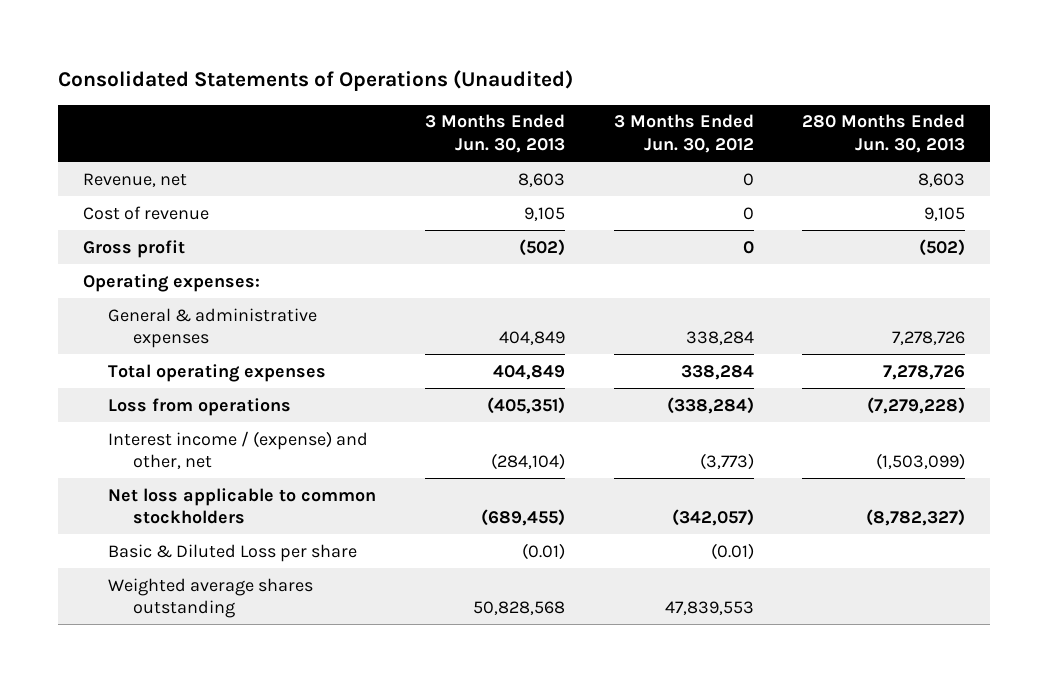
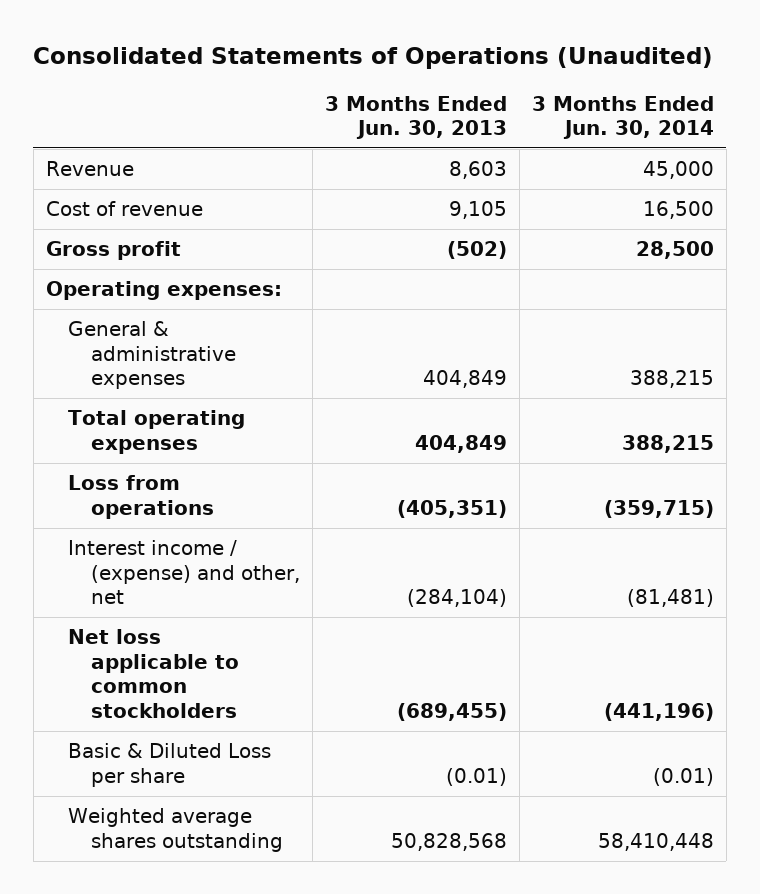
- | 3 Months Ended Jun. 30, 2013 | 3 Months Ended Jun. 30, 2012 | 280 Months Ended Jun. 30, 2013
+ | 3 Months Ended Jun. 30, 2013 | 3 Months Ended Jun. 30, 2014
- Revenue, net | 8,603 | 0 | 8,603
+ Revenue | 8,603 | 45,000

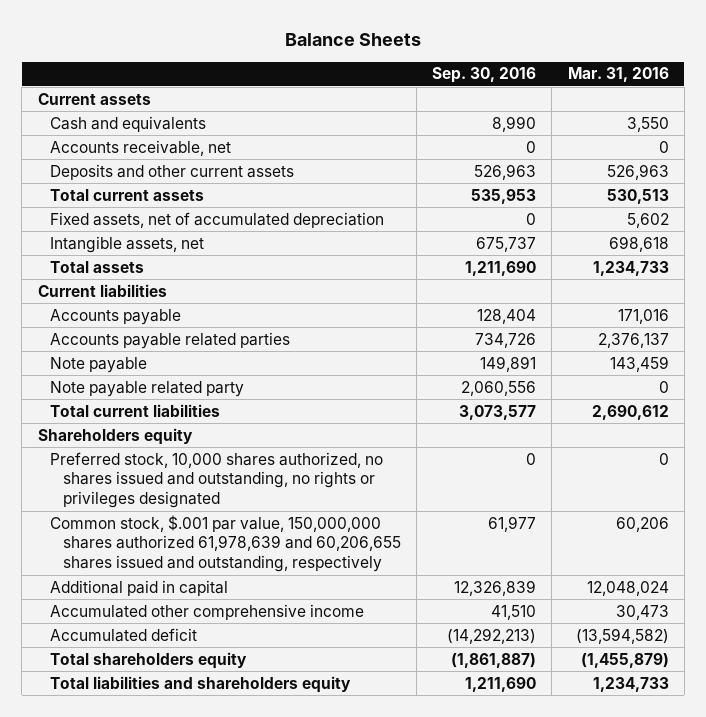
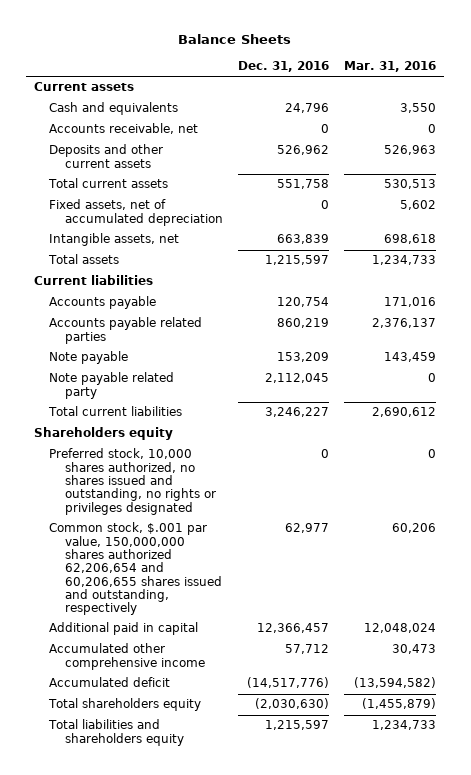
- | Sep. 30, 2016 | Mar. 31, 2016
+ | Dec. 31, 2016 | Mar. 31, 2016
- Common stock, $.001 par value, 150,000,000 shares authorized 61,978,639 and 60,206,655 shares issued and outstanding, respectively | 61,977 | 60,206
+ Common stock, $.001 par value, 150,000,000 shares authorized 62,206,654 and 60,206,655 shares issued and outstanding, respectively | 62,977 | 60,206

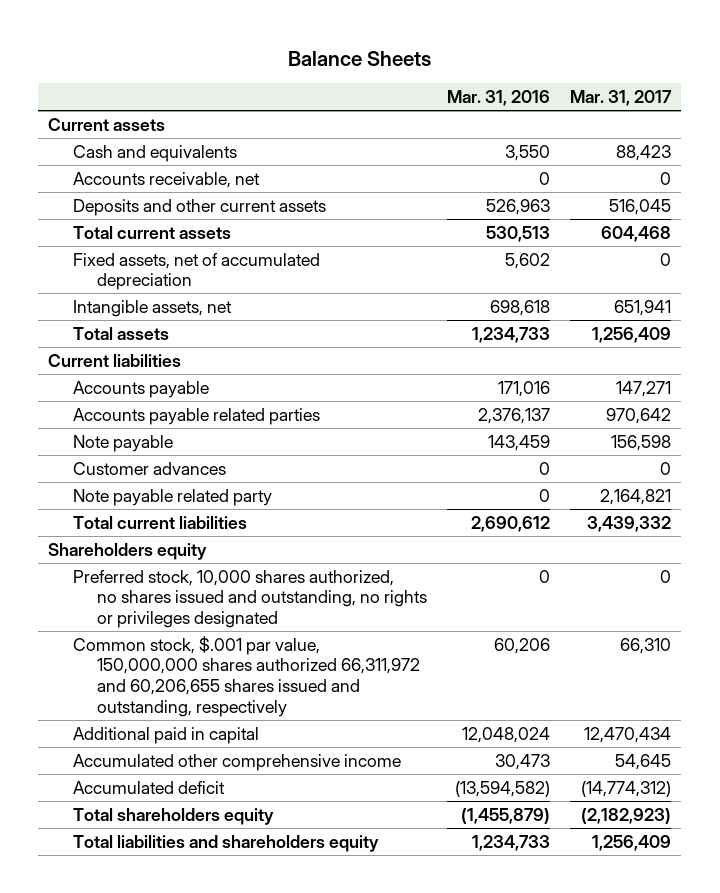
- | Dec. 31, 2016 | Mar. 31, 2016
+ | Mar. 31, 2016 | Mar. 31, 2017
+ Customer advances | 0 | 0
- Common stock, $.001 par value, 150,000,000 shares authorized 62,206,654 and 60,206,655 shares issued and outstanding, respectively | 62,977 | 60,206
+ Common stock, $.001 par value, 150,000,000 shares authorized 66,311,972 and 60,206,655 shares issued and outstanding, respectively | 60,206 | 66,310

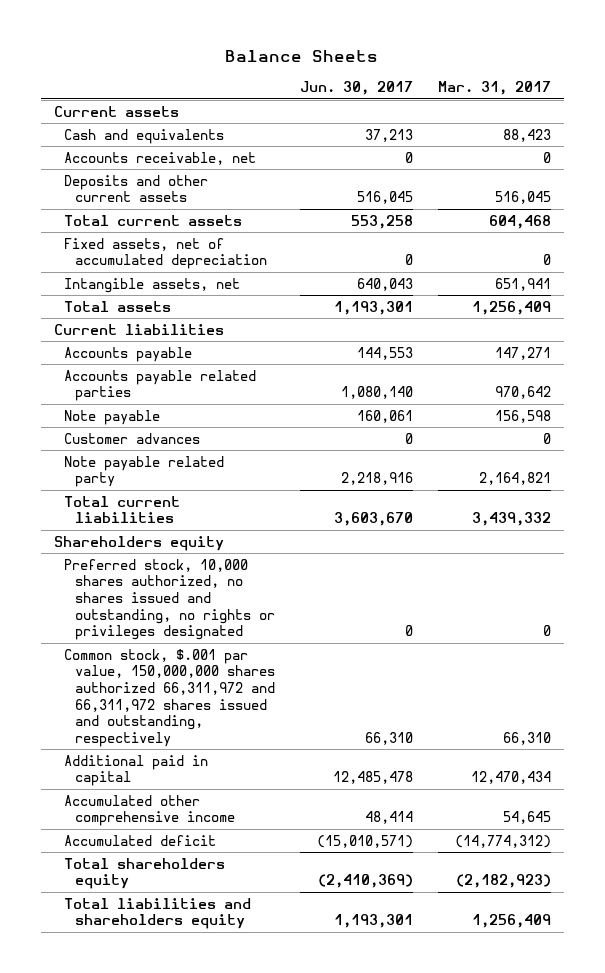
- | Mar. 31, 2016 | Mar. 31, 2017
+ | Jun. 30, 2017 | Mar. 31, 2017
- Common stock, $.001 par value, 150,000,000 shares authorized 66,311,972 and 60,206,655 shares issued and outstanding, respectively | 60,206 | 66,310
+ Common stock, $.001 par value, 150,000,000 shares authorized 66,311,972 and 66,311,972 shares issued and outstanding, respectively | 66,310 | 66,310

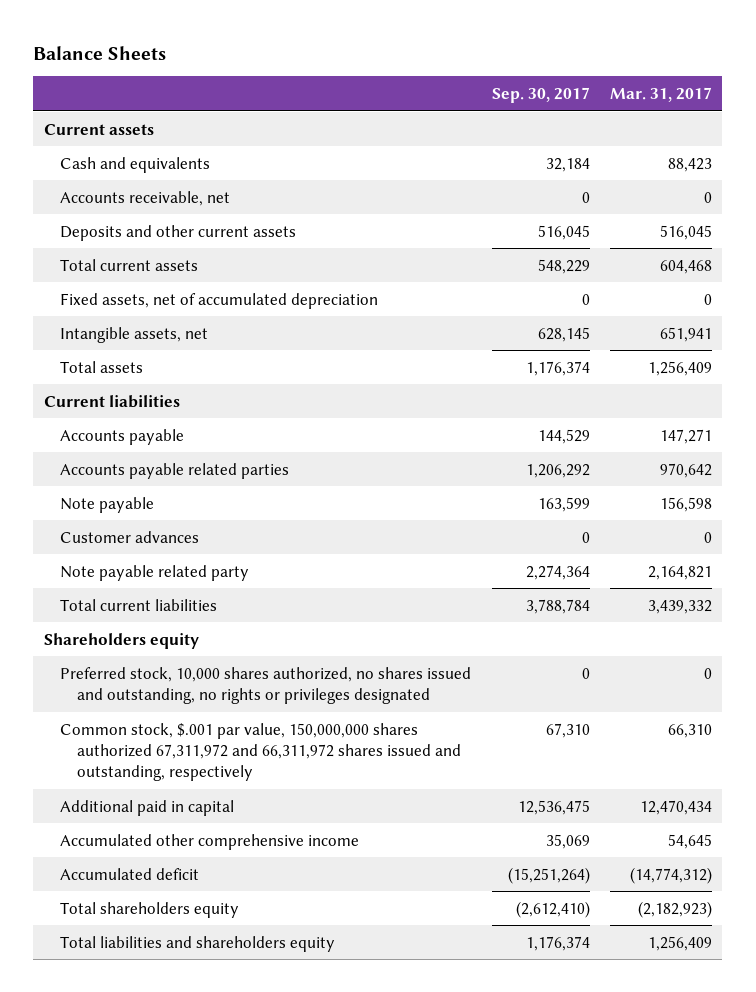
- | Jun. 30, 2017 | Mar. 31, 2017
+ | Sep. 30, 2017 | Mar. 31, 2017
- Common stock, $.001 par value, 150,000,000 shares authorized 66,311,972 and 66,311,972 shares issued and outstanding, respectively | 66,310 | 66,310
+ Common stock, $.001 par value, 150,000,000 shares authorized 67,311,972 and 66,311,972 shares issued and outstanding, respectively | 67,310 | 66,310

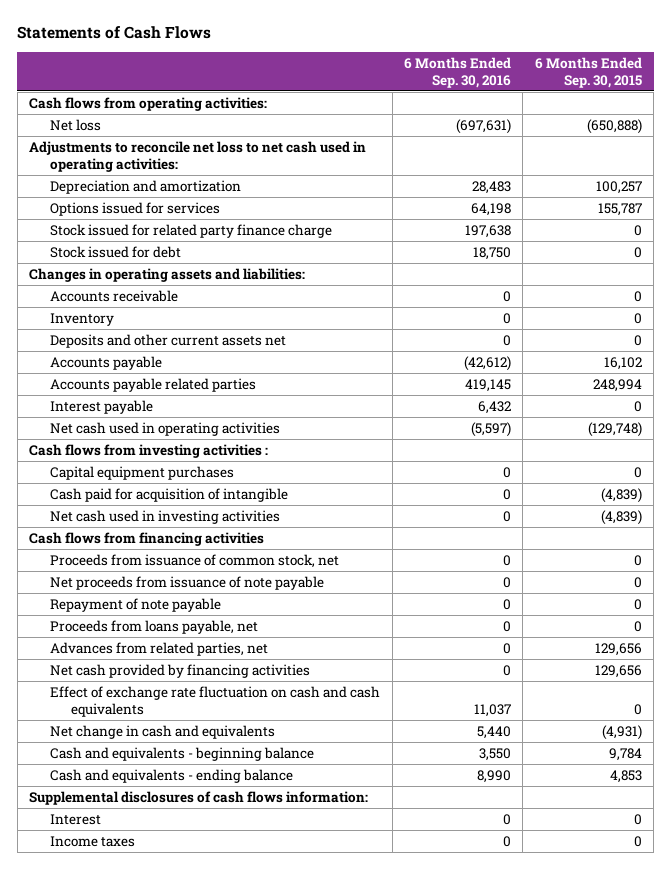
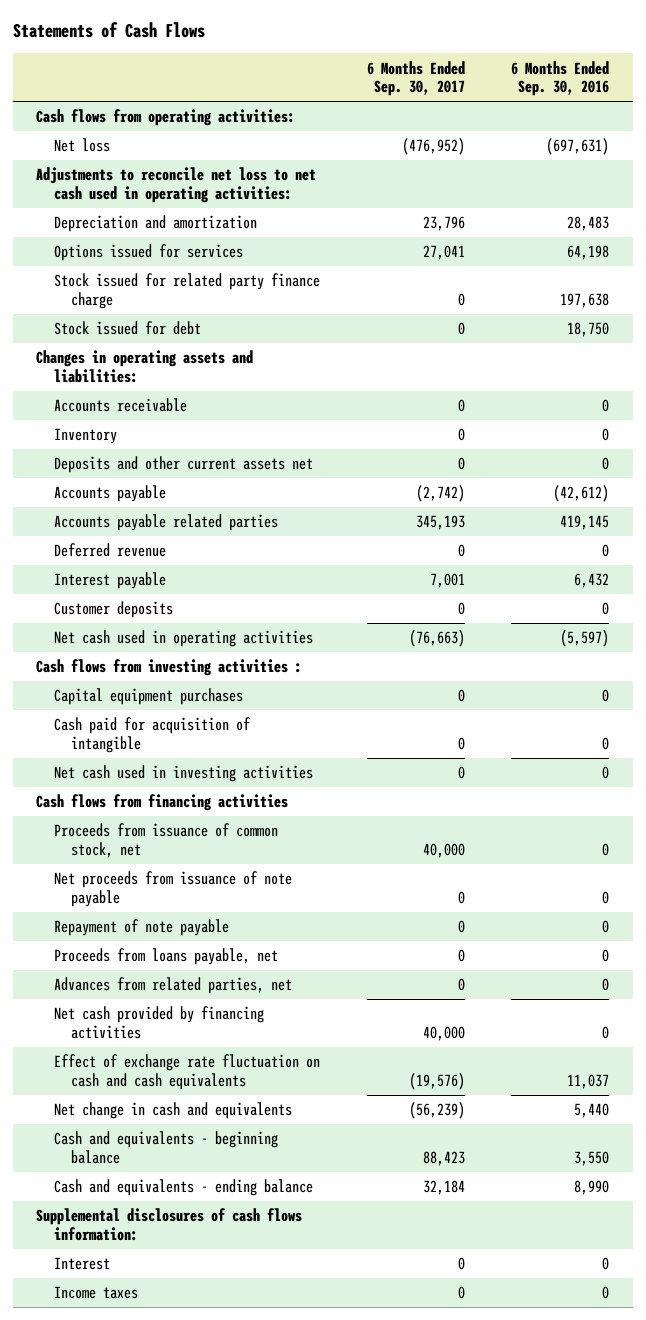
- | 6 Months Ended Sep. 30, 2016 | 6 Months Ended Sep. 30, 2015
+ | 6 Months Ended Sep. 30, 2017 | 6 Months Ended Sep. 30, 2016
+ Deferred revenue | 0 | 0
+ Customer deposits | 0 | 0

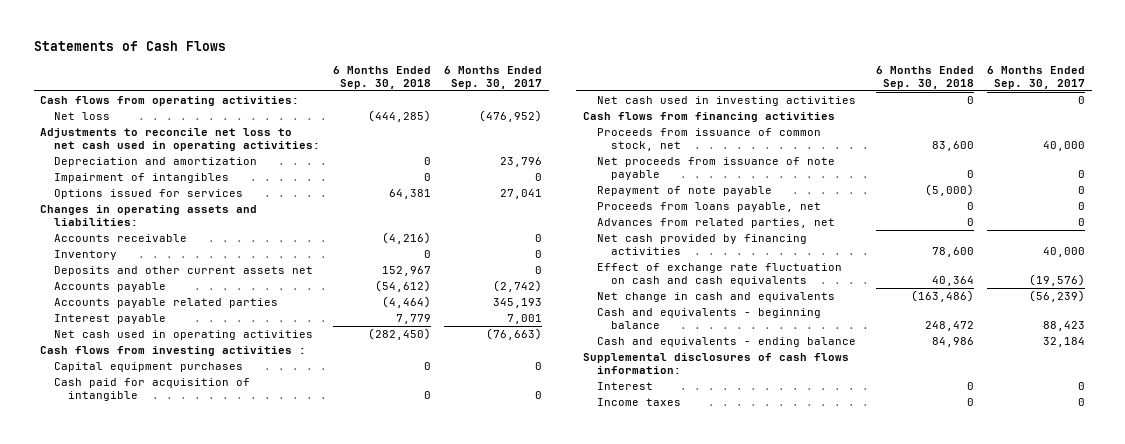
- | 6 Months Ended Sep. 30, 2017 | 6 Months Ended Sep. 30, 2016
+ | 6 Months Ended Sep. 30, 2018 | 6 Months Ended Sep. 30, 2017
+ Impairment of intangibles | 0 | 0
- Stock issued for related party finance charge | 0 | 197,638
- Stock issued for debt | 0 | 18,750
- Deferred revenue | 0 | 0
- Customer deposits | 0 | 0

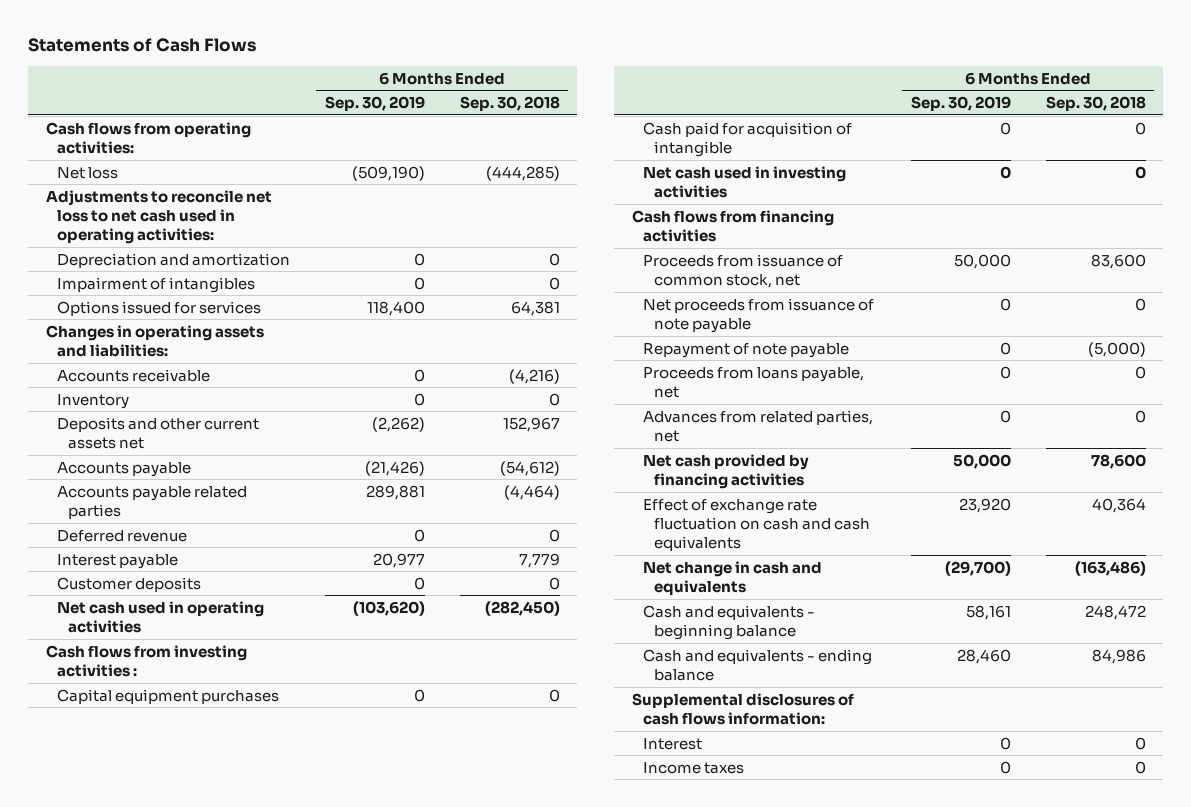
- | 6 Months Ended Sep. 30, 2018 | 6 Months Ended Sep. 30, 2017
+ | 6 Months Ended Sep. 30, 2019 | 6 Months Ended Sep. 30, 2018
+ Deferred revenue | 0 | 0
+ Customer deposits | 0 | 0

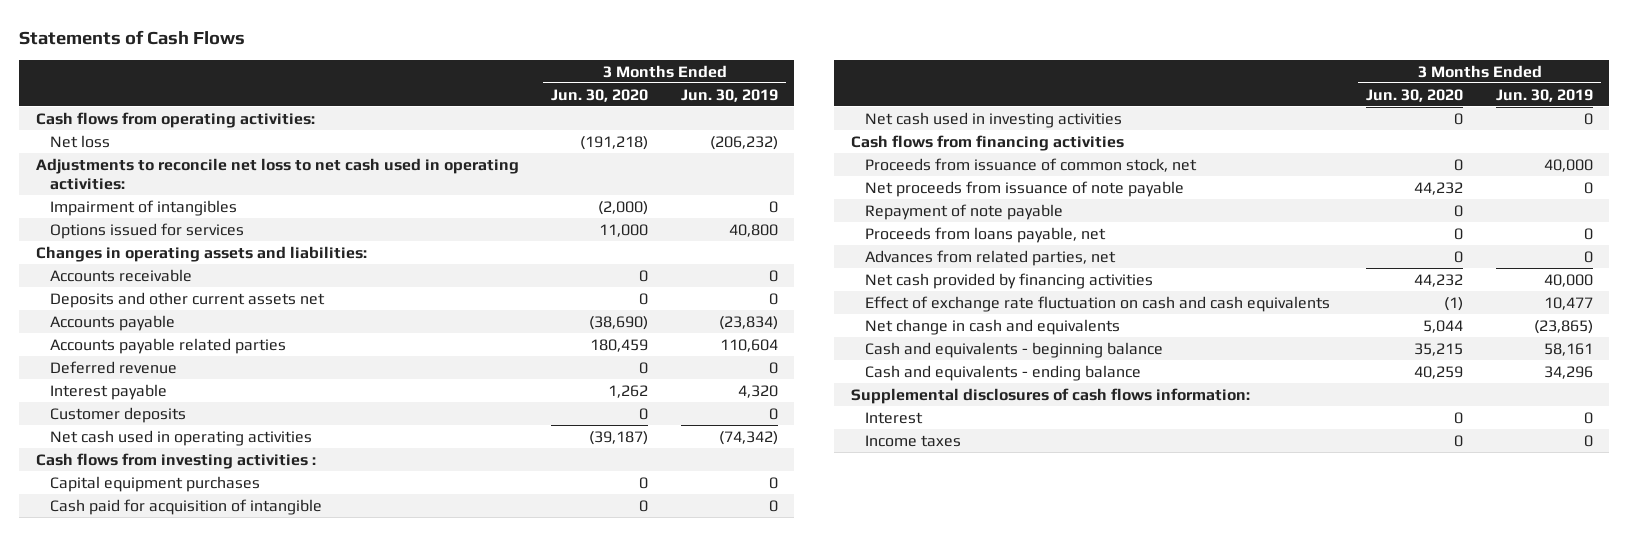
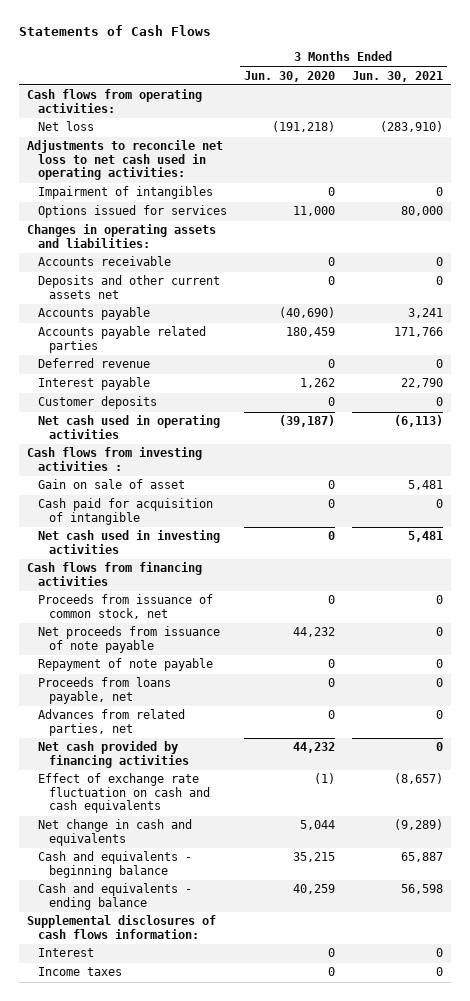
- | 3 Months Ended Jun. 30, 2020 | 3 Months Ended Jun. 30, 2019
+ | 3 Months Ended Jun. 30, 2020 | 3 Months Ended Jun. 30, 2021
- Impairment of intangibles | (2,000) | 0
+ Impairment of intangibles | 0 | 0
- Accounts payable | (38,690) | (23,834)
+ Accounts payable | (40,690) | 3,241
- Capital equipment purchases | 0 | 0
+ Gain on sale of asset | 0 | 5,481

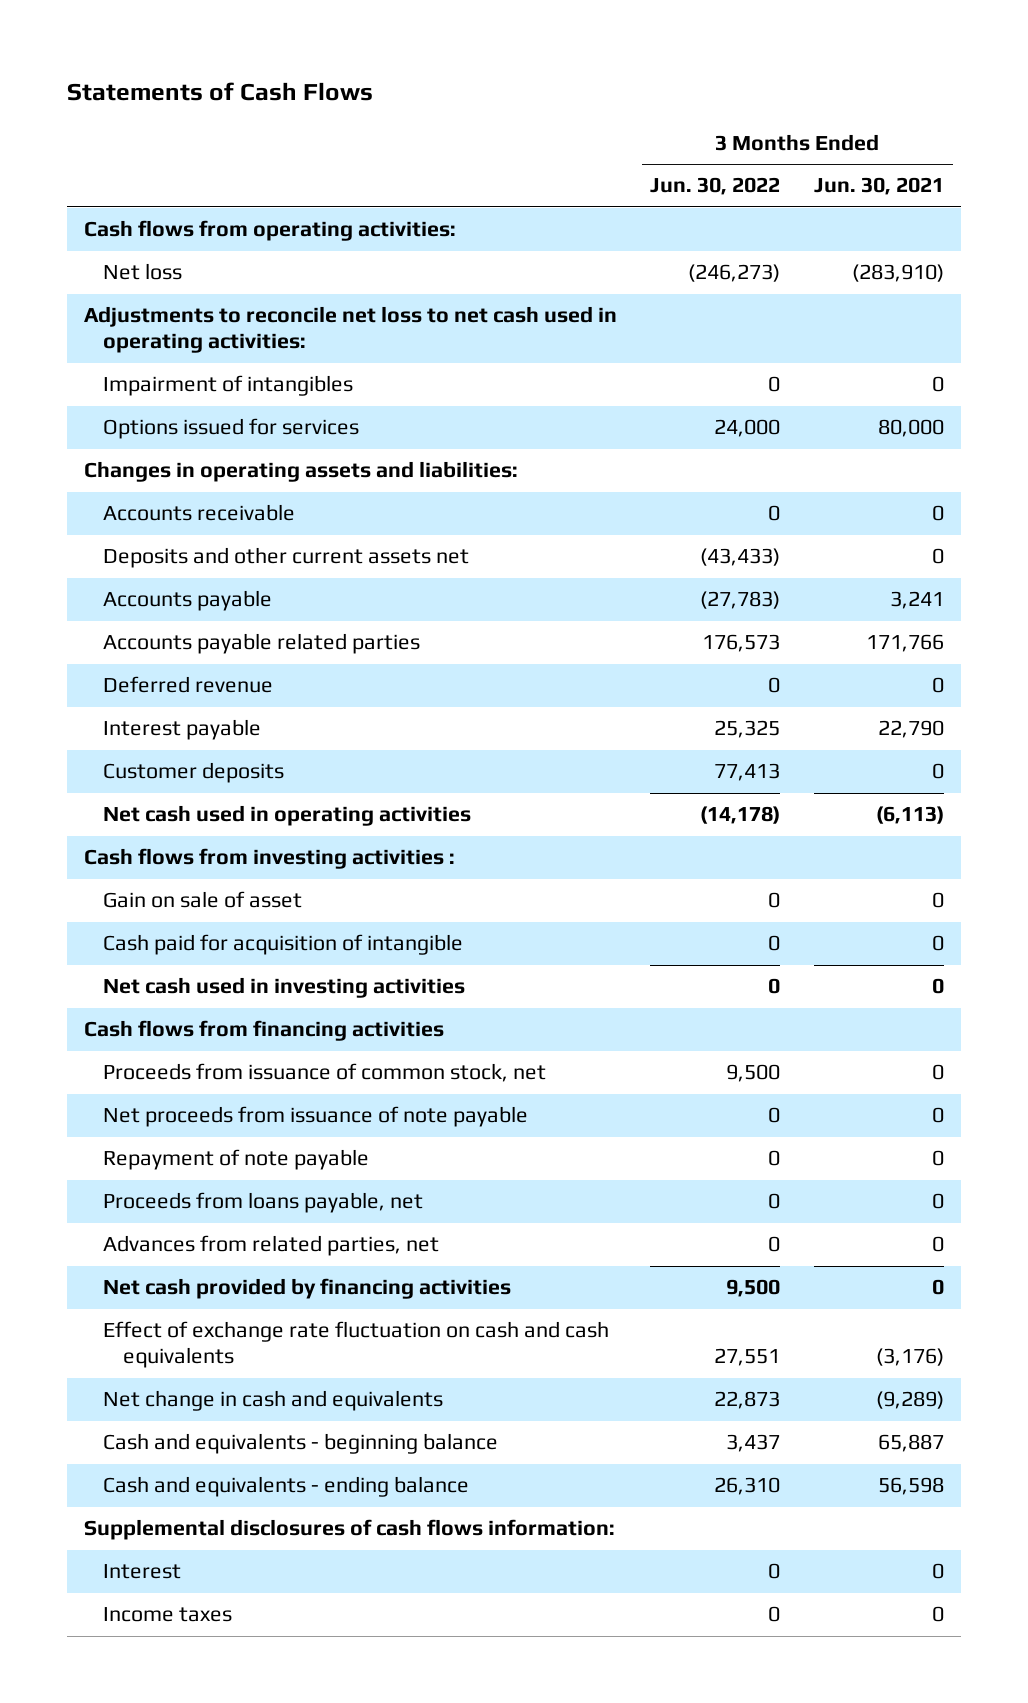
- | 3 Months Ended Jun. 30, 2020 | 3 Months Ended Jun. 30, 2021
+ | 3 Months Ended Jun. 30, 2022 | 3 Months Ended Jun. 30, 2021
- Gain on sale of asset | 0 | 5,481
+ Gain on sale of asset | 0 | 0
- Net cash used in investing activities | 0 | 5,481
+ Net cash used in investing activities | 0 | 0
- Effect of exchange rate fluctuation on cash and cash equivalents | (1) | (8,657)
+ Effect of exchange rate fluctuation on cash and cash equivalents | 27,551 | (3,176)

